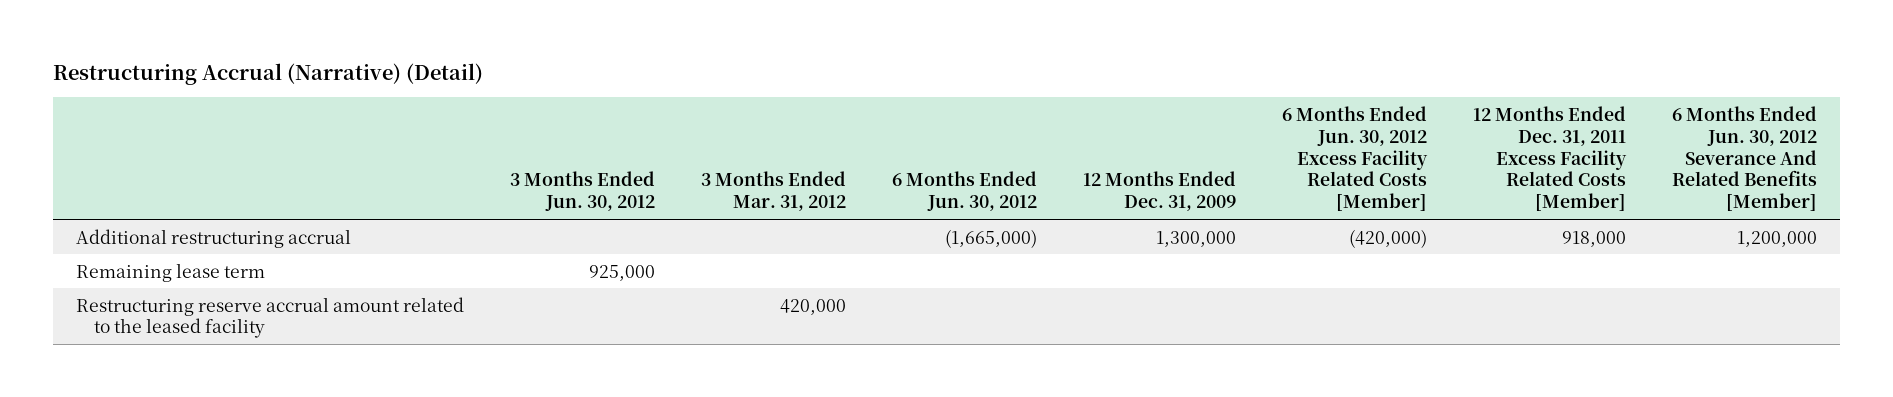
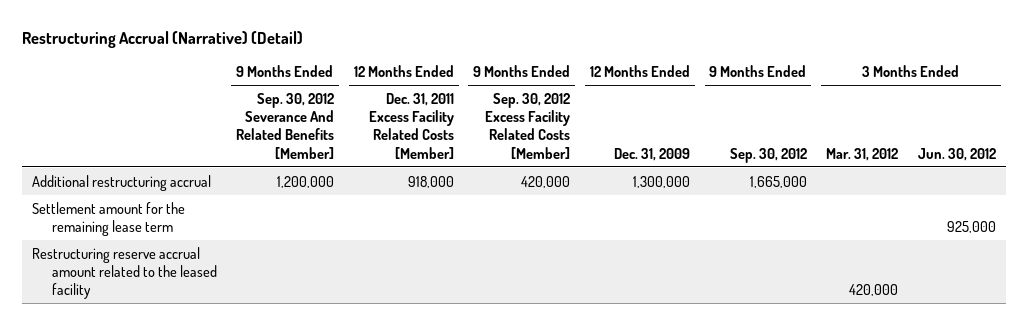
- | 3 Months Ended Jun. 30, 2012 | 3 Months Ended Mar. 31, 2012 | 6 Months Ended Jun. 30, 2012 | 12 Months Ended Dec. 31, 2009 | 6 Months Ended Jun. 30, 2012 Excess Facility Related Costs [Member] | 12 Months Ended Dec. 31, 2011 Excess Facility Related Costs [Member] | 6 Months Ended Jun. 30, 2012 Severance And Related Benefits [Member]
+ | 9 Months Ended Sep. 30, 2012 Severance And Related Benefits [Member] | 12 Months Ended Dec. 31, 2011 Excess Facility Related Costs [Member] | 9 Months Ended Sep. 30, 2012 Excess Facility Related Costs [Member] | 12 Months Ended Dec. 31, 2009 | 9 Months Ended Sep. 30, 2012 | 3 Months Ended Mar. 31, 2012 | 3 Months Ended Jun. 30, 2012
- Remaining lease term | 925,000 | | | | | |
+ Settlement amount for the remaining lease term | | | | | | | 925,000

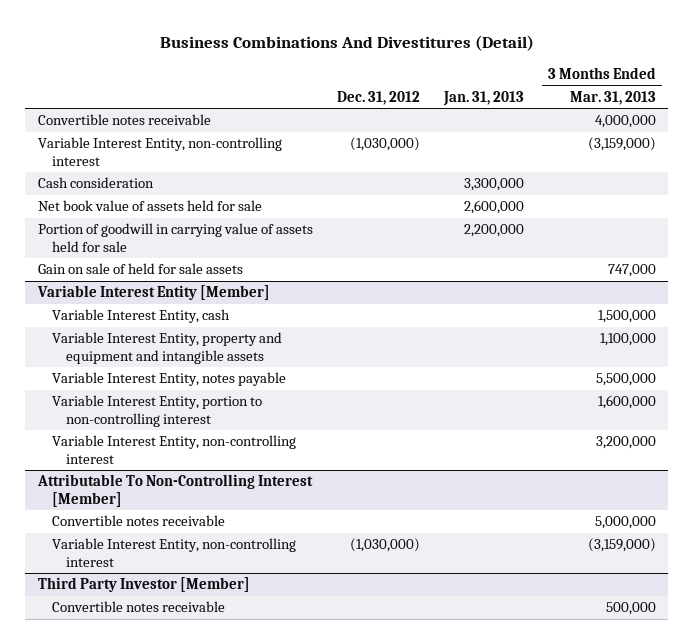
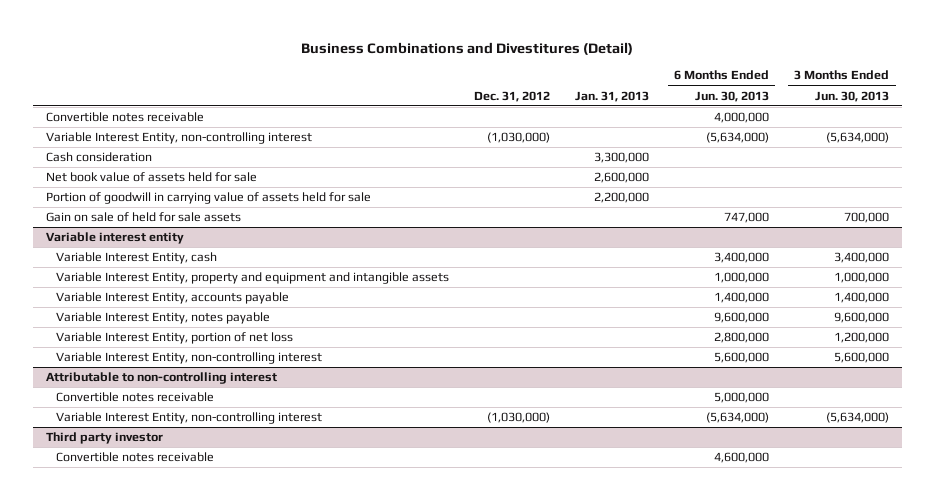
- Business Combinations And Divestitures (Detail)
+ Business Combinations and Divestitures (Detail)
- | Dec. 31, 2012 | Jan. 31, 2013 | 3 Months Ended Mar. 31, 2013
+ | Dec. 31, 2012 | Jan. 31, 2013 | 6 Months Ended Jun. 30, 2013 | 3 Months Ended Jun. 30, 2013
- Variable Interest Entity [Member]
+ Variable interest entity
+ Variable Interest Entity, accounts payable | | | 1,400,000 | 1,400,000
- Variable Interest Entity, portion to non-controlling interest | | | 1,600,000
+ Variable Interest Entity, portion of net loss | | | 2,800,000 | 1,200,000
- Attributable To Non-Controlling Interest [Member]
+ Attributable to non-controlling interest
- Third Party Investor [Member]
+ Third party investor

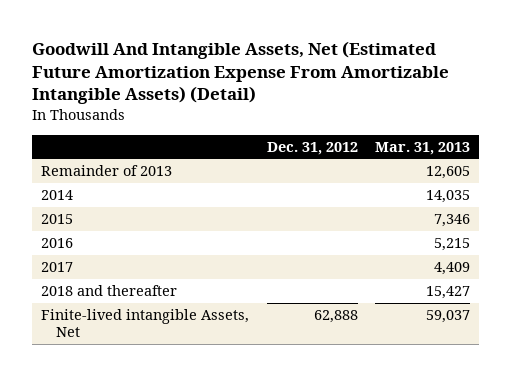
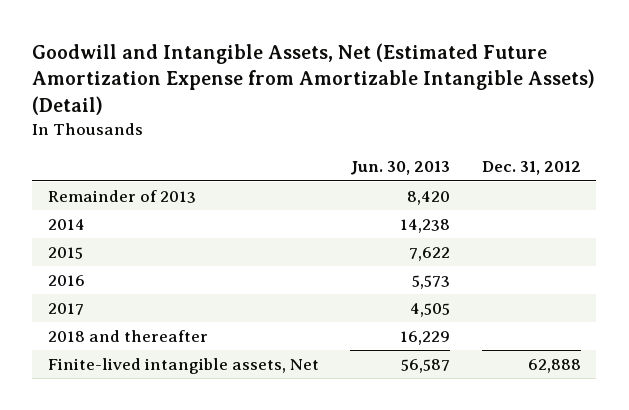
- Goodwill And Intangible Assets, Net (Estimated Future Amortization Expense From Amortizable Intangible Assets) (Detail)
+ Goodwill and Intangible Assets, Net (Estimated Future Amortization Expense from Amortizable Intangible Assets) (Detail)
- | Dec. 31, 2012 | Mar. 31, 2013
+ | Jun. 30, 2013 | Dec. 31, 2012
- Finite-lived intangible Assets, Net | 62,888 | 59,037
+ Finite-lived intangible assets, Net | 56,587 | 62,888

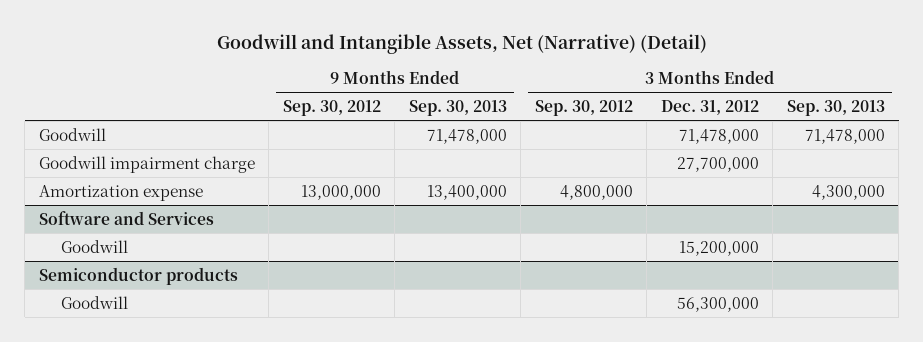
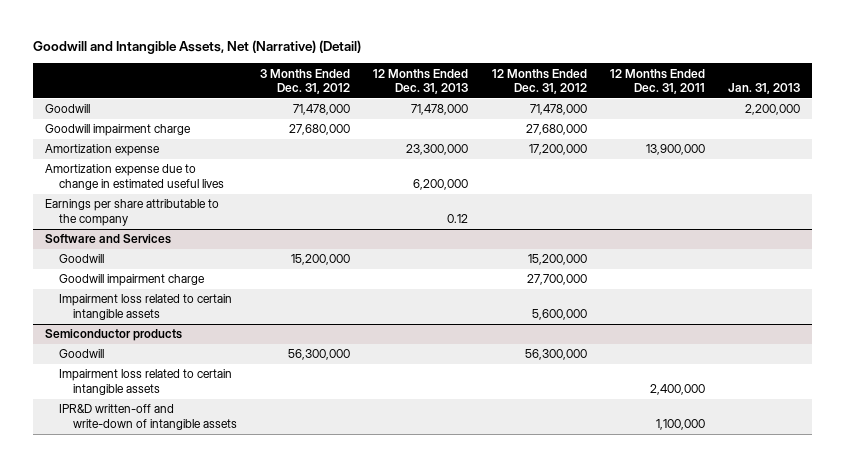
- | 9 Months Ended Sep. 30, 2012 | 9 Months Ended Sep. 30, 2013 | 3 Months Ended Sep. 30, 2012 | 3 Months Ended Dec. 31, 2012 | 3 Months Ended Sep. 30, 2013
+ | 3 Months Ended Dec. 31, 2012 | 12 Months Ended Dec. 31, 2013 | 12 Months Ended Dec. 31, 2012 | 12 Months Ended Dec. 31, 2011 | Jan. 31, 2013
- Goodwill impairment charge | | | | 27,700,000 |
+ Goodwill impairment charge | 27,680,000 | | 27,680,000 | |
+ Amortization expense due to change in estimated useful lives | | 6,200,000 | | |
+ Earnings per share attributable to the company | | 0.12 | | |
@ Software and Services
+ Goodwill impairment charge | | | 27,700,000 | |
+ Impairment loss related to certain intangible assets | | | 5,600,000 | |
@ Semiconductor products
+ Impairment loss related to certain intangible assets | | | | 2,400,000 |
+ IPR&D written-off and write-down of intangible assets | | | | 1,100,000 |

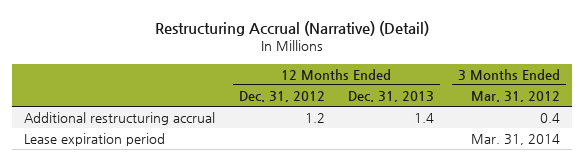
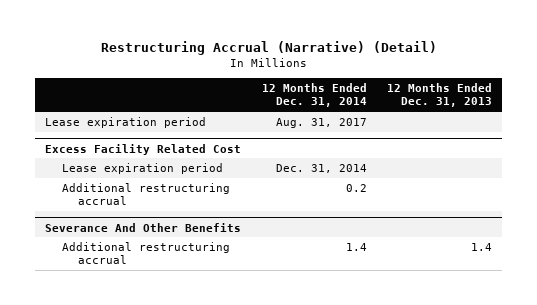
- | 12 Months Ended Dec. 31, 2012 | 12 Months Ended Dec. 31, 2013 | 3 Months Ended Mar. 31, 2012
+ | 12 Months Ended Dec. 31, 2014 | 12 Months Ended Dec. 31, 2013
- Additional restructuring accrual | 1.2 | 1.4 | 0.4
+ Excess Facility Related Cost
+ Lease expiration period | Dec. 31, 2014 |
+ Additional restructuring accrual | 0.2 |
+ Severance And Other Benefits
+ Additional restructuring accrual | 1.4 | 1.4

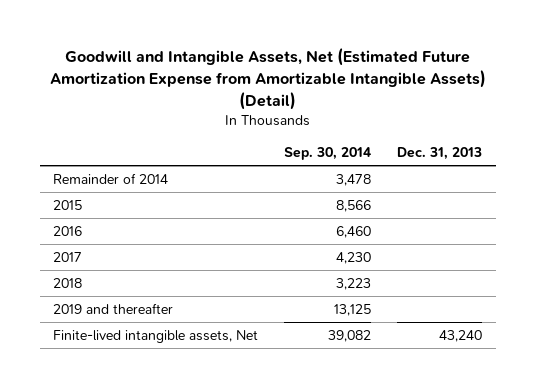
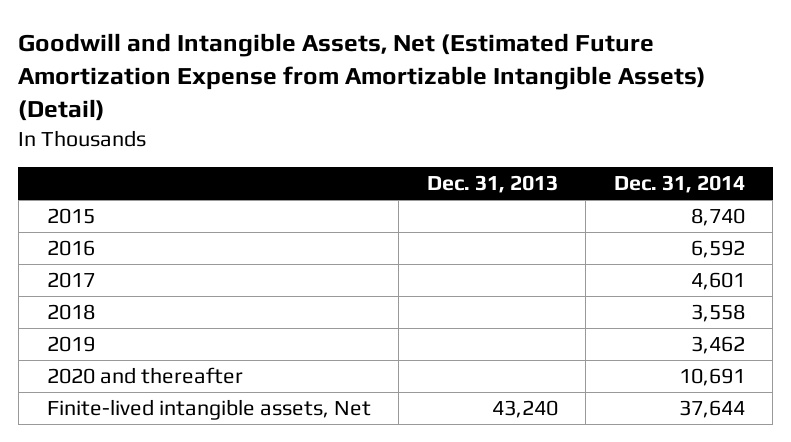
- | Sep. 30, 2014 | Dec. 31, 2013
+ | Dec. 31, 2013 | Dec. 31, 2014
- Remainder of 2014 | 3,478 |
- 2019 and thereafter | 13,125 |
+ 2019 | | 3,462
+ 2020 and thereafter | | 10,691

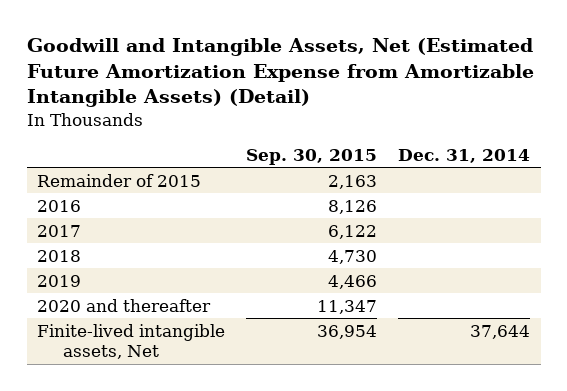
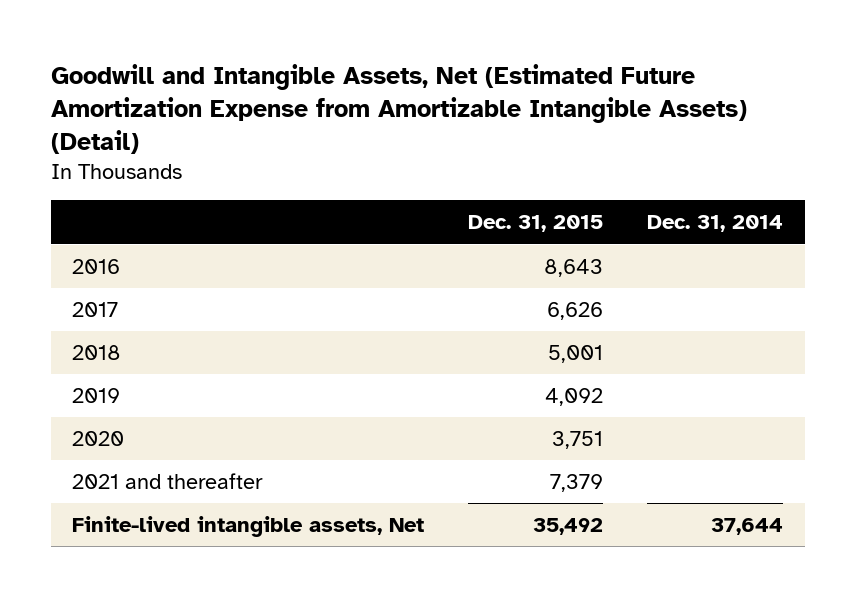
- | Sep. 30, 2015 | Dec. 31, 2014
+ | Dec. 31, 2015 | Dec. 31, 2014
- Remainder of 2015 | 2,163 |
- 2020 and thereafter | 11,347 |
+ 2020 | 3,751 |
+ 2021 and thereafter | 7,379 |

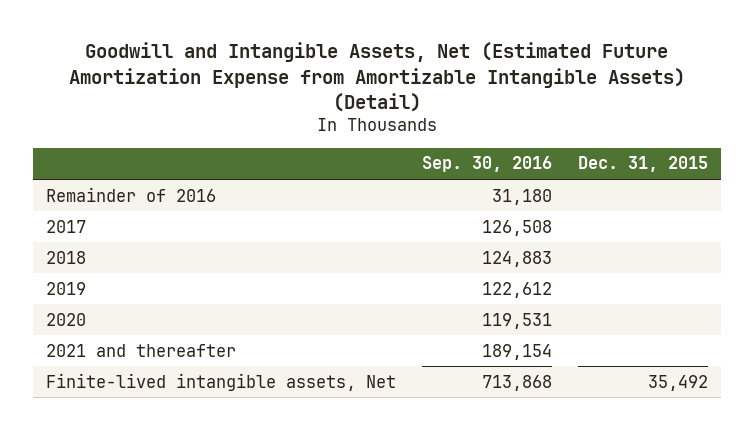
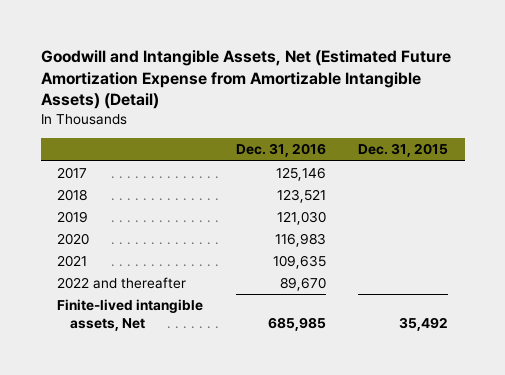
- | Sep. 30, 2016 | Dec. 31, 2015
+ | Dec. 31, 2016 | Dec. 31, 2015
- Remainder of 2016 | 31,180 |
- 2021 and thereafter | 189,154 |
+ 2021 | 109,635 |
+ 2022 and thereafter | 89,670 |

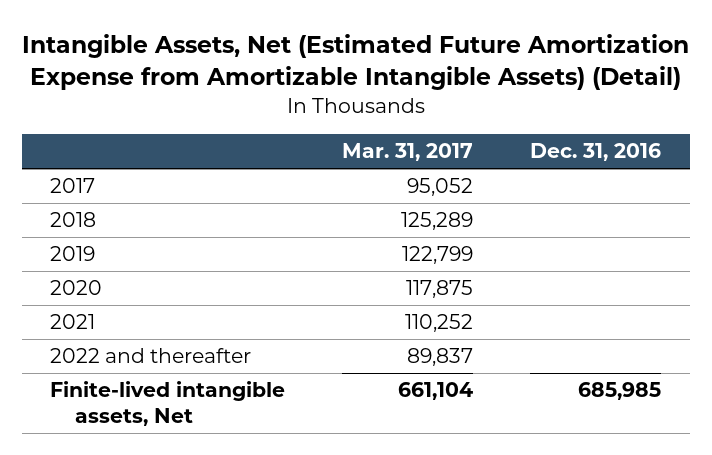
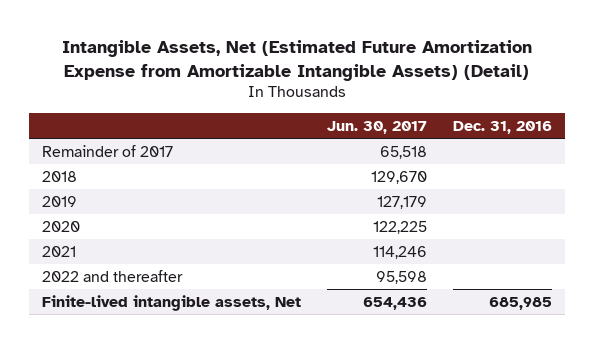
- | Mar. 31, 2017 | Dec. 31, 2016
+ | Jun. 30, 2017 | Dec. 31, 2016
- 2017 | 95,052 |
+ Remainder of 2017 | 65,518 |

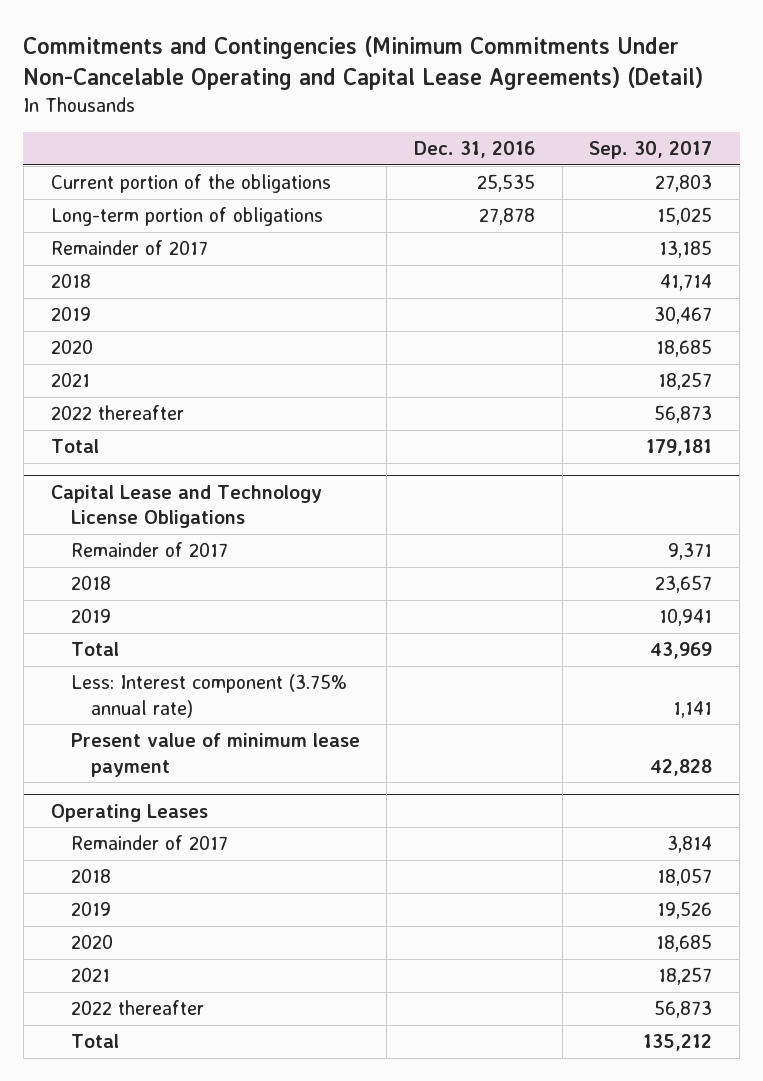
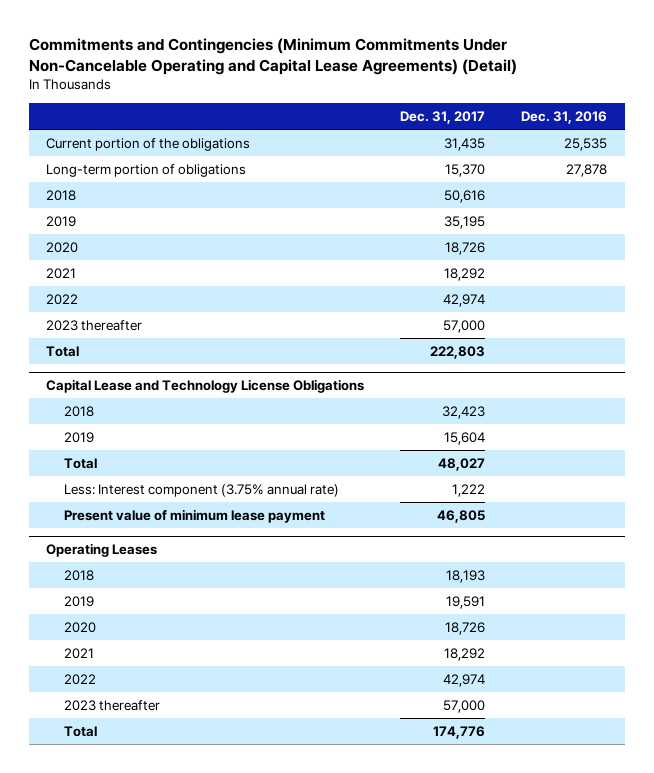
- | Dec. 31, 2016 | Sep. 30, 2017
+ | Dec. 31, 2017 | Dec. 31, 2016
- Remainder of 2017 | | 13,185
- 2022 thereafter | | 56,873
+ 2022 | 42,974 |
+ 2023 thereafter | 57,000 |
@ Capital Lease and Technology License Obligations
- Remainder of 2017 | | 9,371
@ Operating Leases
- Remainder of 2017 | | 3,814
- 2022 thereafter | | 56,873
+ 2022 | 42,974 |
+ 2023 thereafter | 57,000 |

